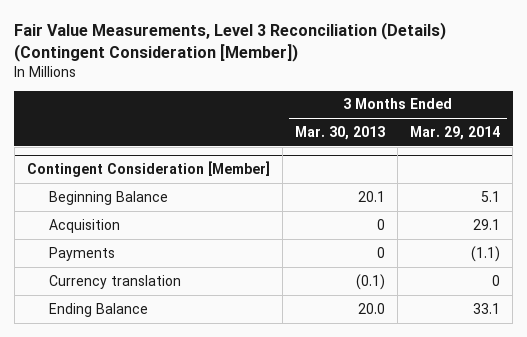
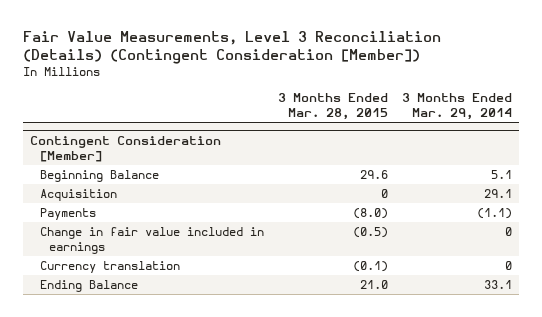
- | 3 Months Ended Mar. 30, 2013 | 3 Months Ended Mar. 29, 2014
+ | 3 Months Ended Mar. 28, 2015 | 3 Months Ended Mar. 29, 2014
@ Contingent Consideration [Member]
+ Change in fair value included in earnings | (0.5) | 0

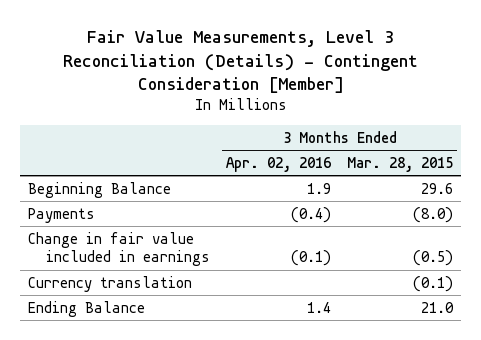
- Fair Value Measurements, Level 3 Reconciliation (Details) (Contingent Consideration [Member])
+ Fair Value Measurements, Level 3 Reconciliation (Details) - Contingent Consideration [Member]
- | 3 Months Ended Mar. 28, 2015 | 3 Months Ended Mar. 29, 2014
+ | 3 Months Ended Apr. 02, 2016 | 3 Months Ended Mar. 28, 2015
- Contingent Consideration [Member]
- Acquisition | 0 | 29.1

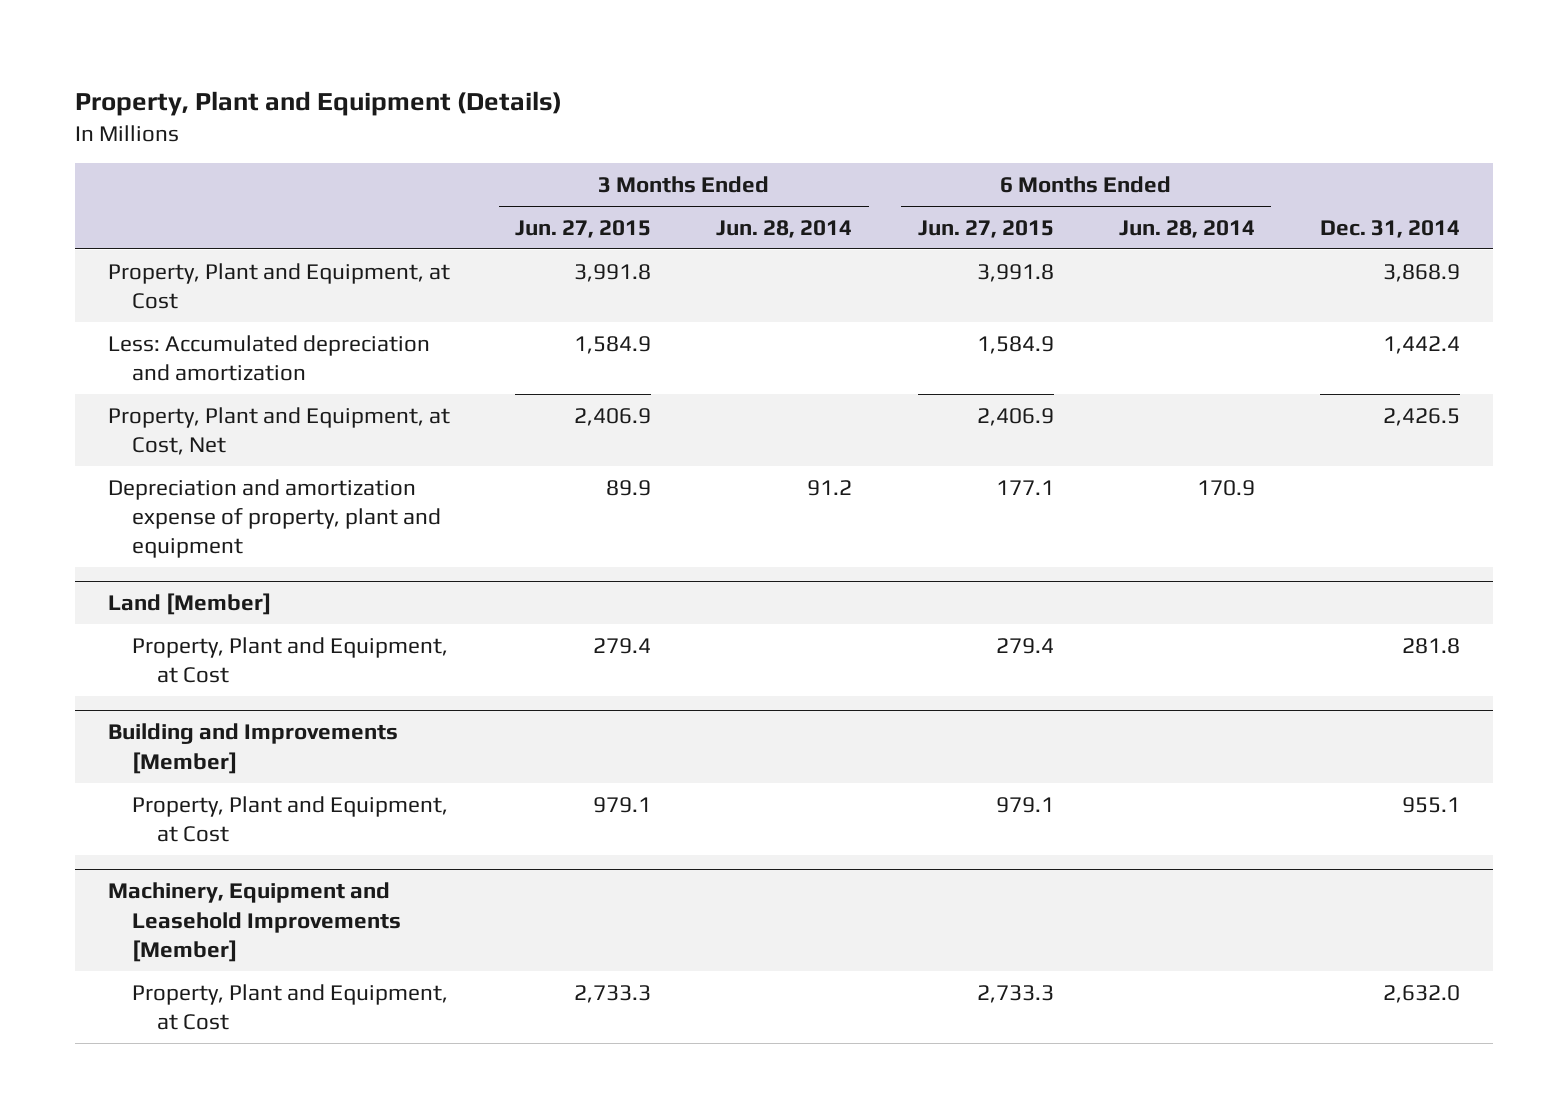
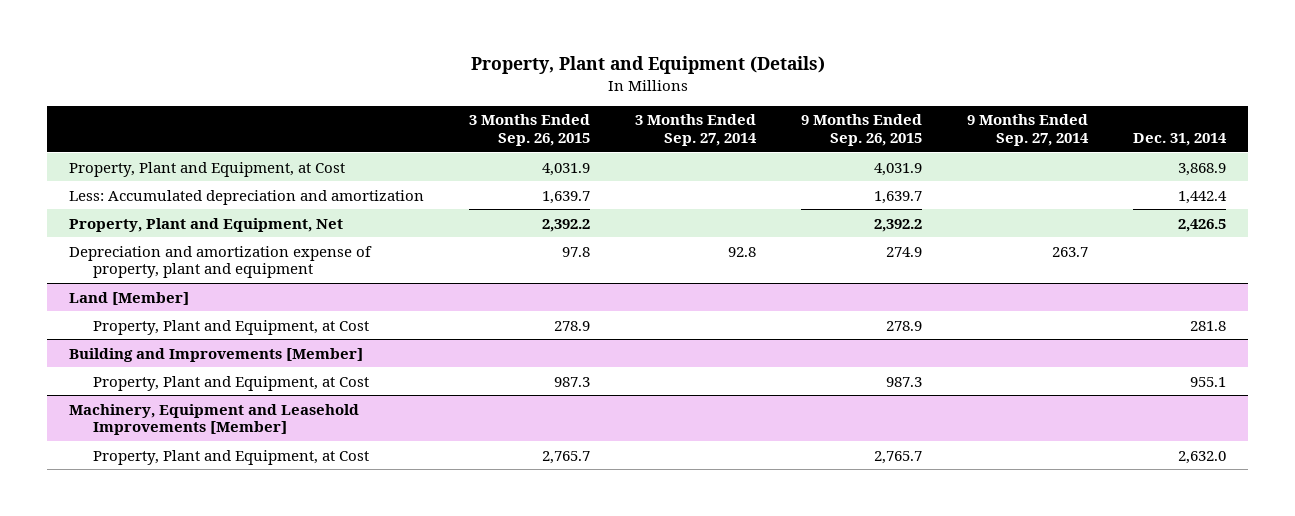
- | 3 Months Ended Jun. 27, 2015 | 3 Months Ended Jun. 28, 2014 | 6 Months Ended Jun. 27, 2015 | 6 Months Ended Jun. 28, 2014 | Dec. 31, 2014
+ | 3 Months Ended Sep. 26, 2015 | 3 Months Ended Sep. 27, 2014 | 9 Months Ended Sep. 26, 2015 | 9 Months Ended Sep. 27, 2014 | Dec. 31, 2014
- Property, Plant and Equipment, at Cost, Net | 2,406.9 | | 2,406.9 | | 2,426.5
+ Property, Plant and Equipment, Net | 2,392.2 | | 2,392.2 | | 2,426.5

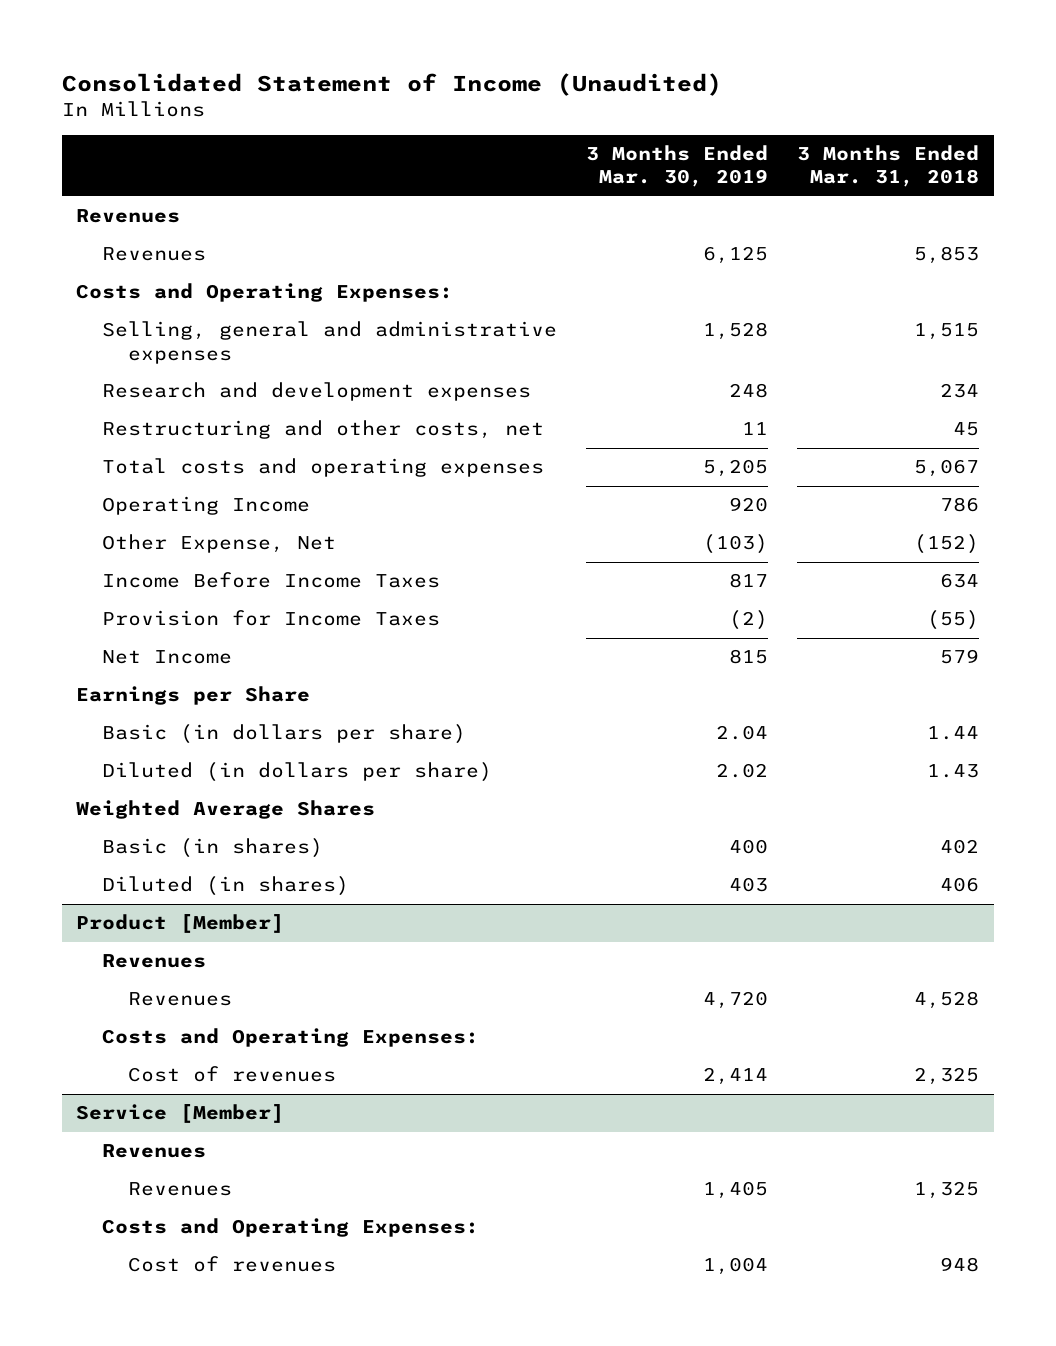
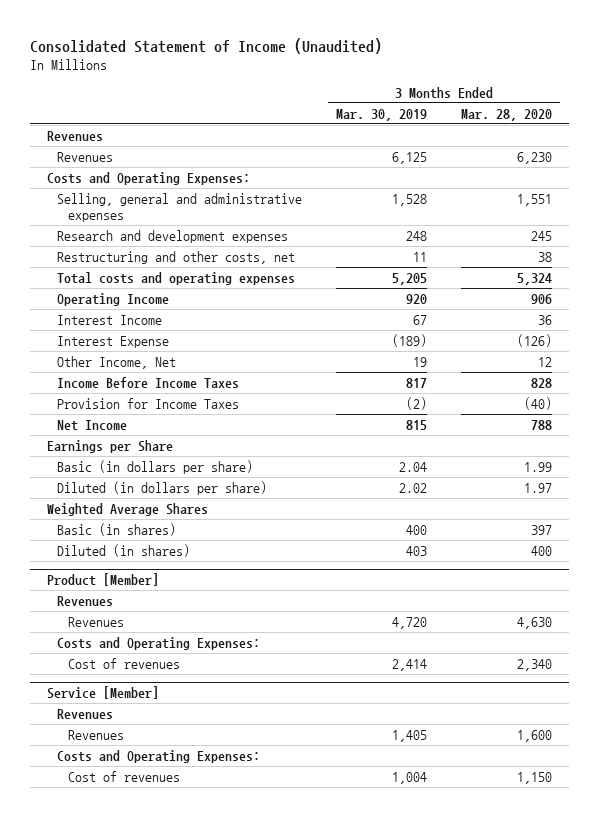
- | 3 Months Ended Mar. 30, 2019 | 3 Months Ended Mar. 31, 2018
+ | 3 Months Ended Mar. 30, 2019 | 3 Months Ended Mar. 28, 2020
- Other Expense, Net | (103) | (152)
+ Interest Income | 67 | 36
+ Interest Expense | (189) | (126)
+ Other Income, Net | 19 | 12

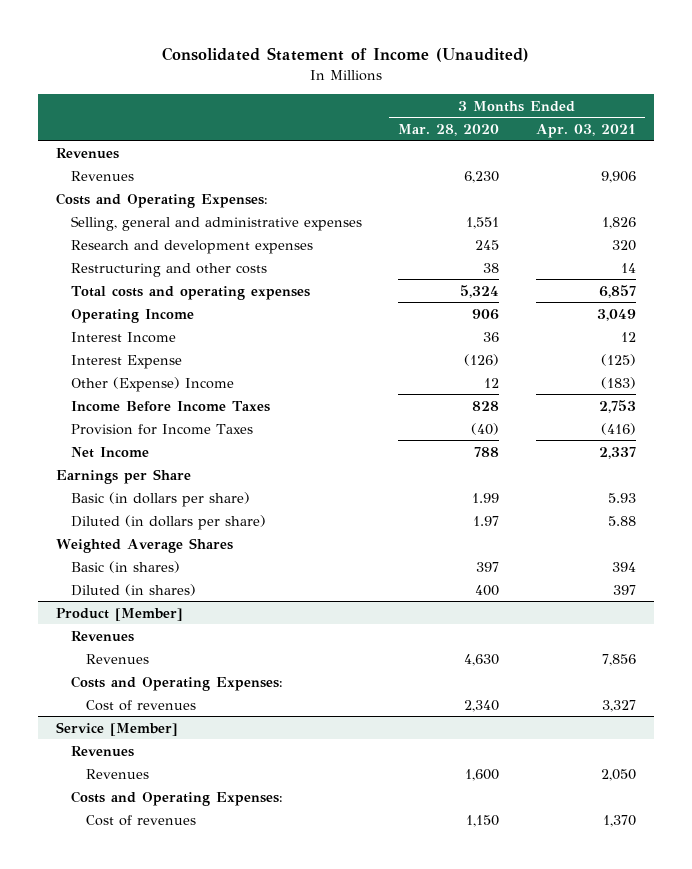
- | 3 Months Ended Mar. 30, 2019 | 3 Months Ended Mar. 28, 2020
+ | 3 Months Ended Mar. 28, 2020 | 3 Months Ended Apr. 03, 2021
- Restructuring and other costs, net | 11 | 38
+ Restructuring and other costs | 38 | 14
- Other Income, Net | 19 | 12
+ Other (Expense) Income | 12 | (183)

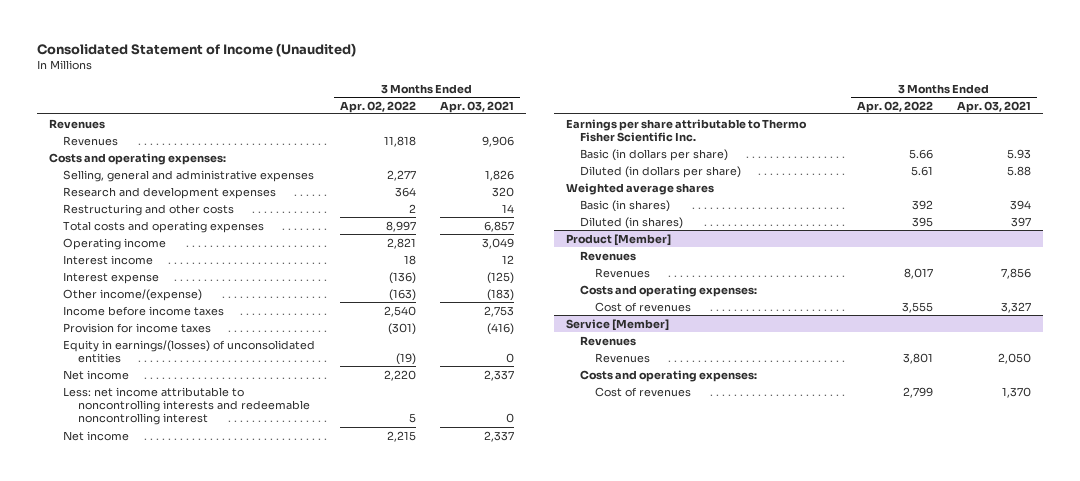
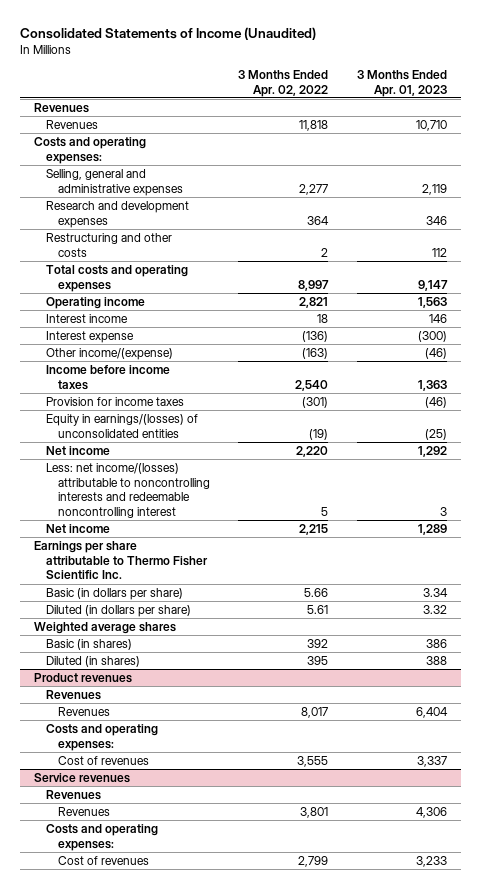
- Consolidated Statement of Income (Unaudited)
+ Consolidated Statements of Income (Unaudited)
- | 3 Months Ended Apr. 02, 2022 | 3 Months Ended Apr. 03, 2021
+ | 3 Months Ended Apr. 02, 2022 | 3 Months Ended Apr. 01, 2023
- Less: net income attributable to noncontrolling interests and redeemable noncontrolling interest | 5 | 0
+ Less: net income/(losses) attributable to noncontrolling interests and redeemable noncontrolling interest | 5 | 3
- Product [Member]
+ Product revenues
- Service [Member]
+ Service revenues

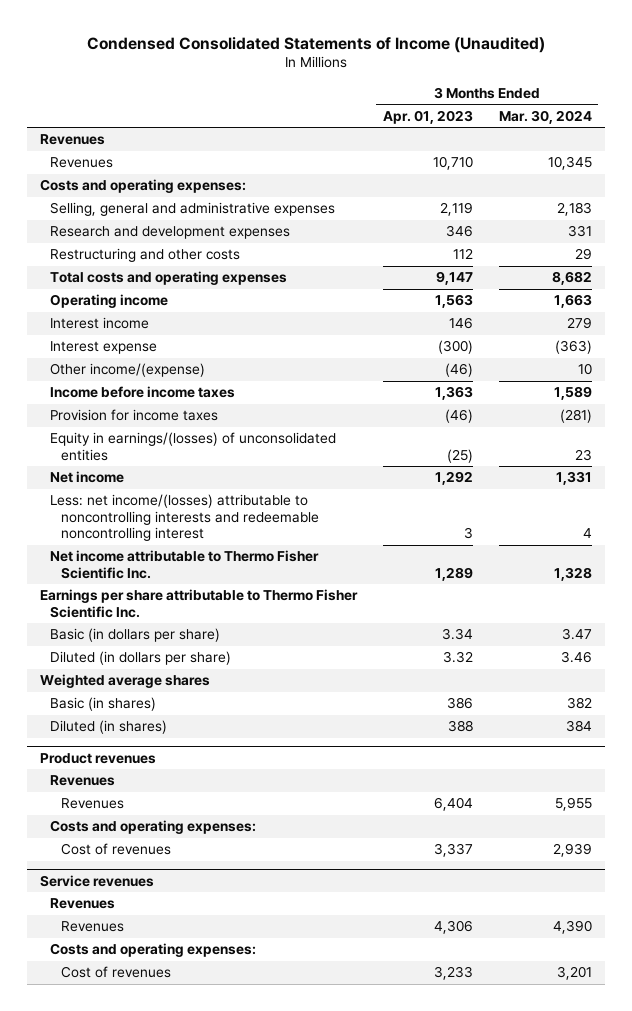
- Consolidated Statements of Income (Unaudited)
+ Condensed Consolidated Statements of Income (Unaudited)
- | 3 Months Ended Apr. 02, 2022 | 3 Months Ended Apr. 01, 2023
+ | 3 Months Ended Apr. 01, 2023 | 3 Months Ended Mar. 30, 2024
- Net income | 2,215 | 1,289
+ Net income attributable to Thermo Fisher Scientific Inc. | 1,289 | 1,328

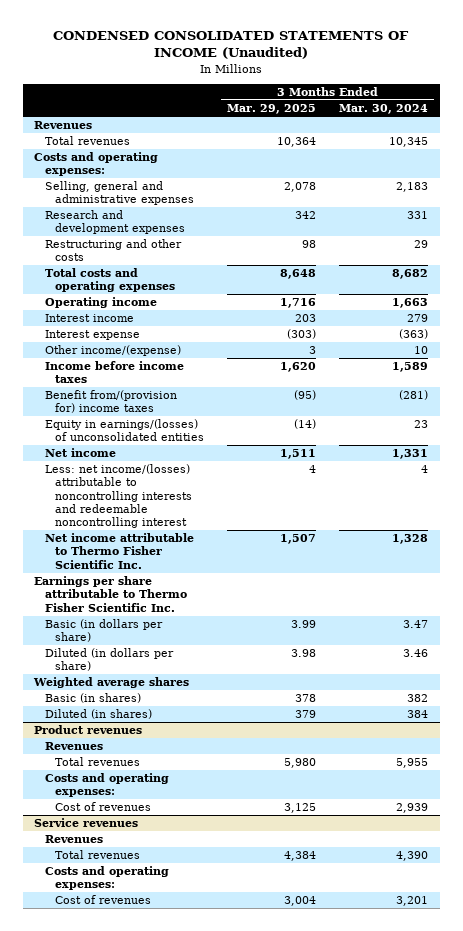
- Condensed Consolidated Statements of Income (Unaudited)
+ CONDENSED CONSOLIDATED STATEMENTS OF INCOME (Unaudited)
- | 3 Months Ended Apr. 01, 2023 | 3 Months Ended Mar. 30, 2024
+ | 3 Months Ended Mar. 29, 2025 | 3 Months Ended Mar. 30, 2024
- Revenues | 10,710 | 10,345
+ Total revenues | 10,364 | 10,345
- Provision for income taxes | (46) | (281)
+ Benefit from/(provision for) income taxes | (95) | (281)
@ Product revenues
- Revenues | 6,404 | 5,955
+ Total revenues | 5,980 | 5,955
@ Service revenues
- Revenues | 4,306 | 4,390
+ Total revenues | 4,384 | 4,390

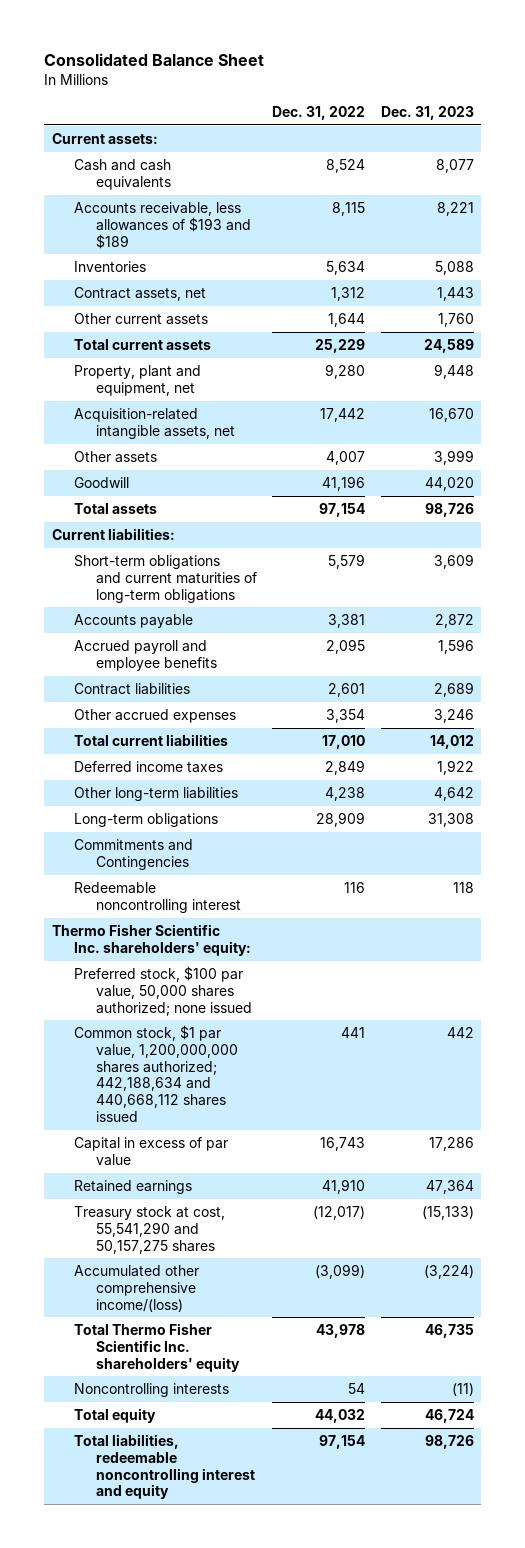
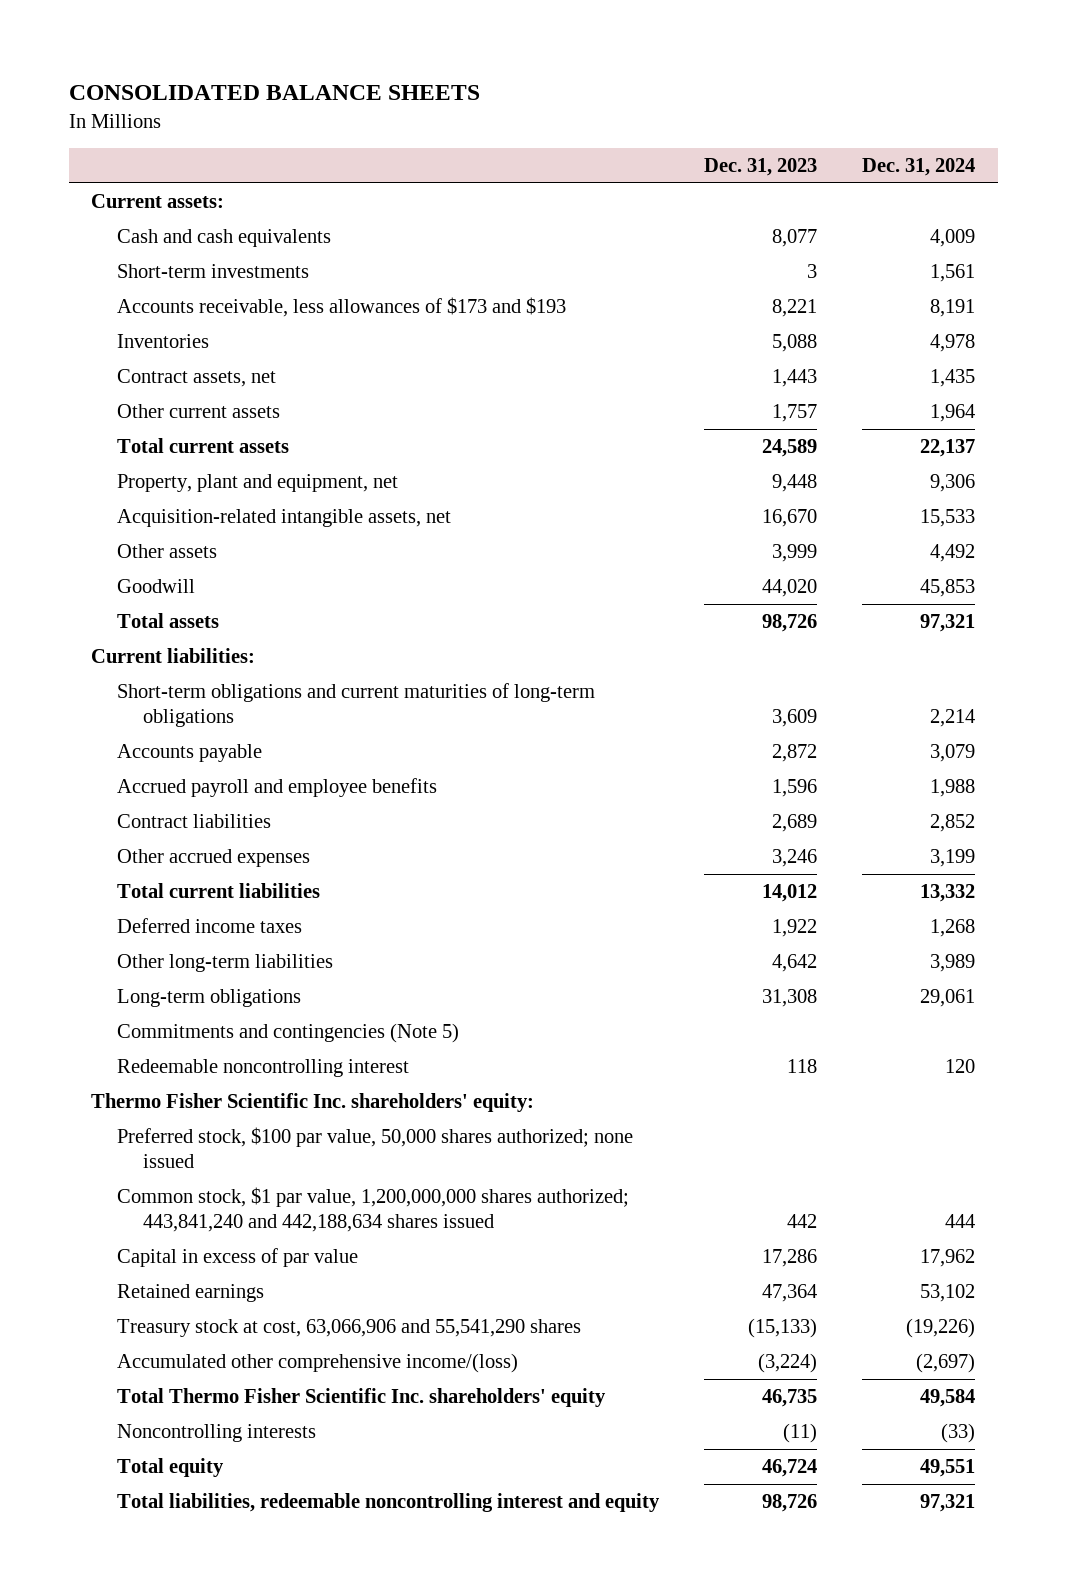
- Consolidated Balance Sheet
+ CONSOLIDATED BALANCE SHEETS
- | Dec. 31, 2022 | Dec. 31, 2023
+ | Dec. 31, 2023 | Dec. 31, 2024
- Accounts receivable, less allowances of $193 and $189 | 8,115 | 8,221
+ Short-term investments | 3 | 1,561
+ Accounts receivable, less allowances of $173 and $193 | 8,221 | 8,191
- Other current assets | 1,644 | 1,760
+ Other current assets | 1,757 | 1,964
- Commitments and Contingencies
+ Commitments and contingencies (Note 5)
- Common stock, $1 par value, 1,200,000,000 shares authorized; 442,188,634 and 440,668,112 shares issued | 441 | 442
+ Common stock, $1 par value, 1,200,000,000 shares authorized; 443,841,240 and 442,188,634 shares issued | 442 | 444
- Treasury stock at cost, 55,541,290 and 50,157,275 shares | (12,017) | (15,133)
+ Treasury stock at cost, 63,066,906 and 55,541,290 shares | (15,133) | (19,226)

